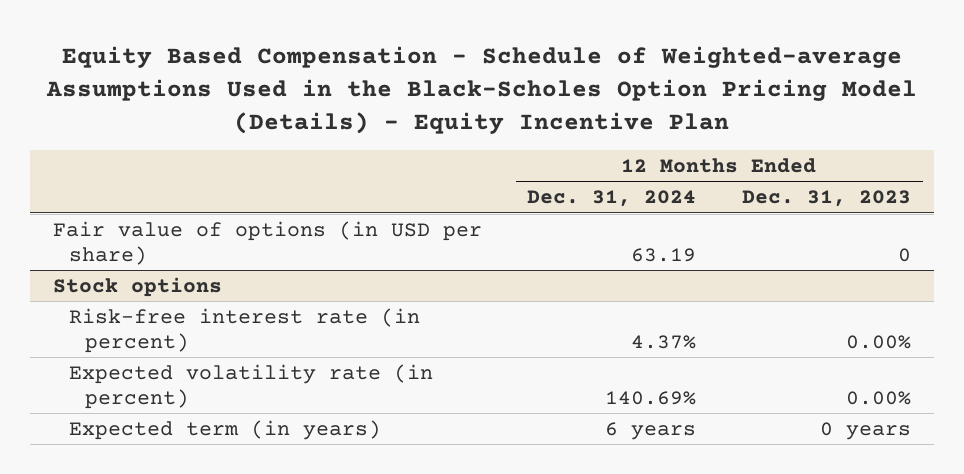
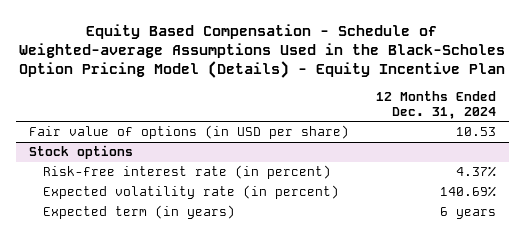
- | 12 Months Ended Dec. 31, 2024 | 12 Months Ended Dec. 31, 2023
+ | 12 Months Ended Dec. 31, 2024
- Fair value of options (in USD per share) | 63.19 | 0
+ Fair value of options (in USD per share) | 10.53

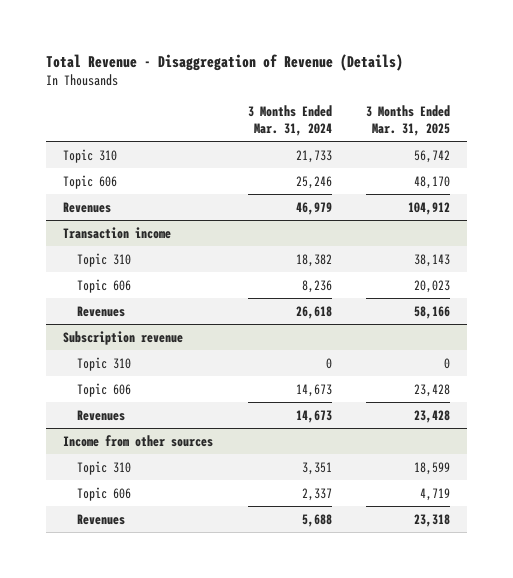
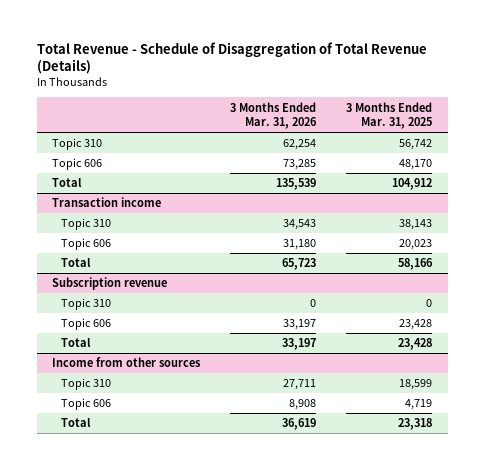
- Total Revenue - Disaggregation of Revenue (Details)
+ Total Revenue - Schedule of Disaggregation of Total Revenue (Details)
- | 3 Months Ended Mar. 31, 2024 | 3 Months Ended Mar. 31, 2025
+ | 3 Months Ended Mar. 31, 2026 | 3 Months Ended Mar. 31, 2025
- Revenues | 46,979 | 104,912
+ Total | 135,539 | 104,912
@ Transaction income
- Revenues | 26,618 | 58,166
+ Total | 65,723 | 58,166
@ Subscription revenue
- Revenues | 14,673 | 23,428
+ Total | 33,197 | 23,428
@ Income from other sources
- Revenues | 5,688 | 23,318
+ Total | 36,619 | 23,318

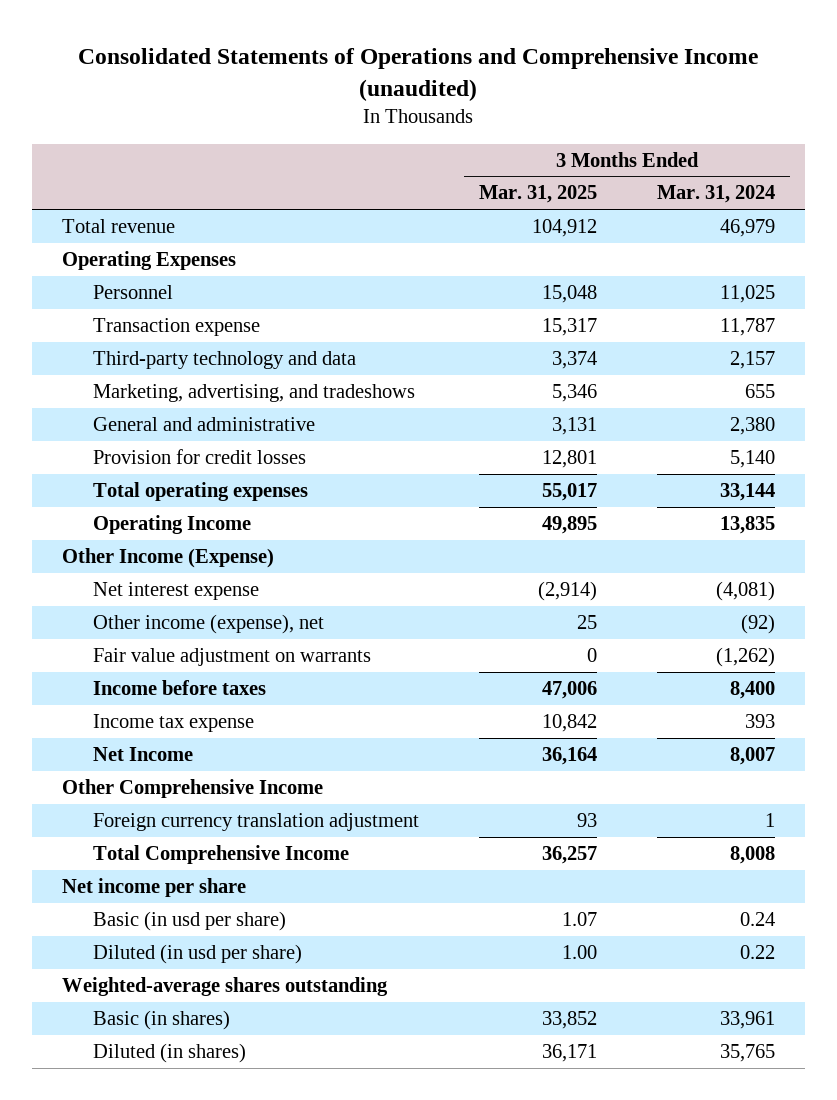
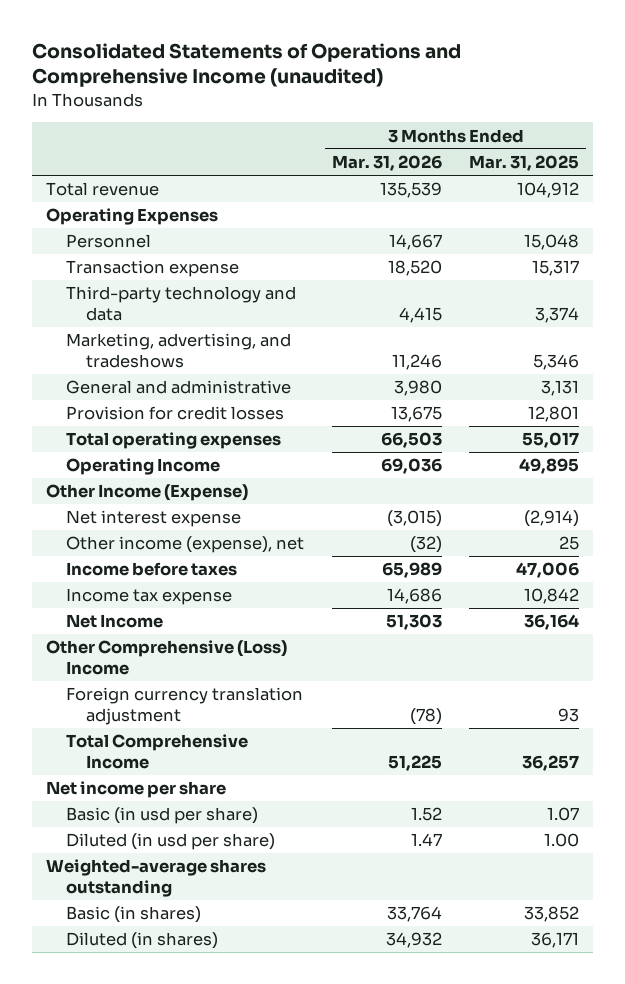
- | 3 Months Ended Mar. 31, 2025 | 3 Months Ended Mar. 31, 2024
+ | 3 Months Ended Mar. 31, 2026 | 3 Months Ended Mar. 31, 2025
- Fair value adjustment on warrants | 0 | (1,262)
- Other Comprehensive Income
+ Other Comprehensive (Loss) Income

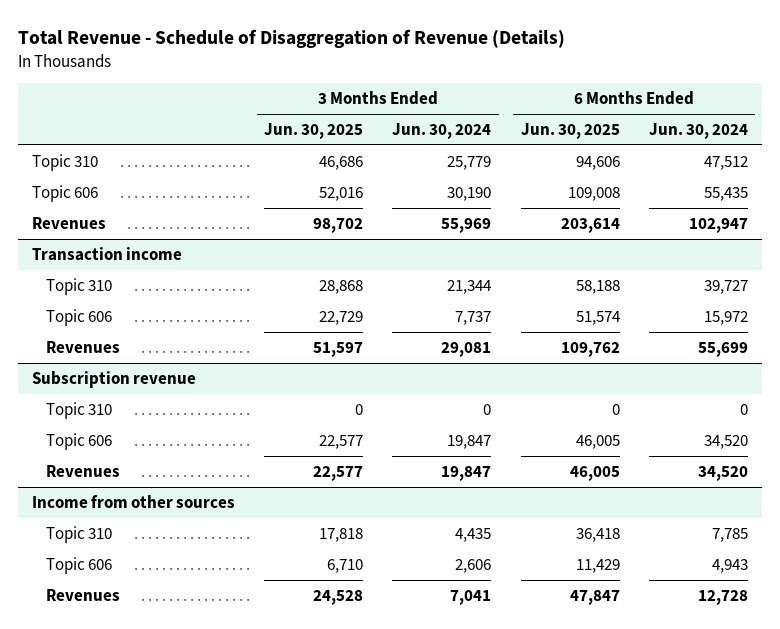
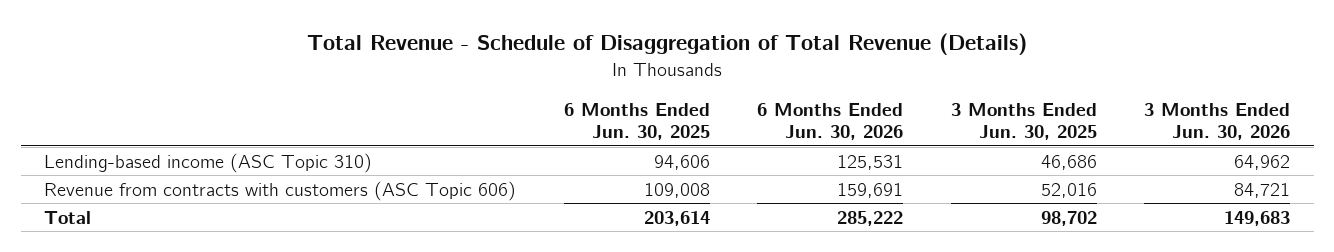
- Total Revenue - Schedule of Disaggregation of Revenue (Details)
+ Total Revenue - Schedule of Disaggregation of Total Revenue (Details)
- | 3 Months Ended Jun. 30, 2025 | 3 Months Ended Jun. 30, 2024 | 6 Months Ended Jun. 30, 2025 | 6 Months Ended Jun. 30, 2024
+ | 6 Months Ended Jun. 30, 2025 | 6 Months Ended Jun. 30, 2026 | 3 Months Ended Jun. 30, 2025 | 3 Months Ended Jun. 30, 2026
- Topic 310 | 46,686 | 25,779 | 94,606 | 47,512
- Topic 606 | 52,016 | 30,190 | 109,008 | 55,435
- Revenues | 98,702 | 55,969 | 203,614 | 102,947
- Transaction income
- Topic 310 | 28,868 | 21,344 | 58,188 | 39,727
- Topic 606 | 22,729 | 7,737 | 51,574 | 15,972
- Revenues | 51,597 | 29,081 | 109,762 | 55,699
- Subscription revenue
- Topic 310 | 0 | 0 | 0 | 0
- Topic 606 | 22,577 | 19,847 | 46,005 | 34,520
- Revenues | 22,577 | 19,847 | 46,005 | 34,520
- Income from other sources
- Topic 310 | 17,818 | 4,435 | 36,418 | 7,785
- Topic 606 | 6,710 | 2,606 | 11,429 | 4,943
- Revenues | 24,528 | 7,041 | 47,847 | 12,728
+ Lending-based income (ASC Topic 310) | 94,606 | 125,531 | 46,686 | 64,962
+ Revenue from contracts with customers (ASC Topic 606) | 109,008 | 159,691 | 52,016 | 84,721
+ Total | 203,614 | 285,222 | 98,702 | 149,683

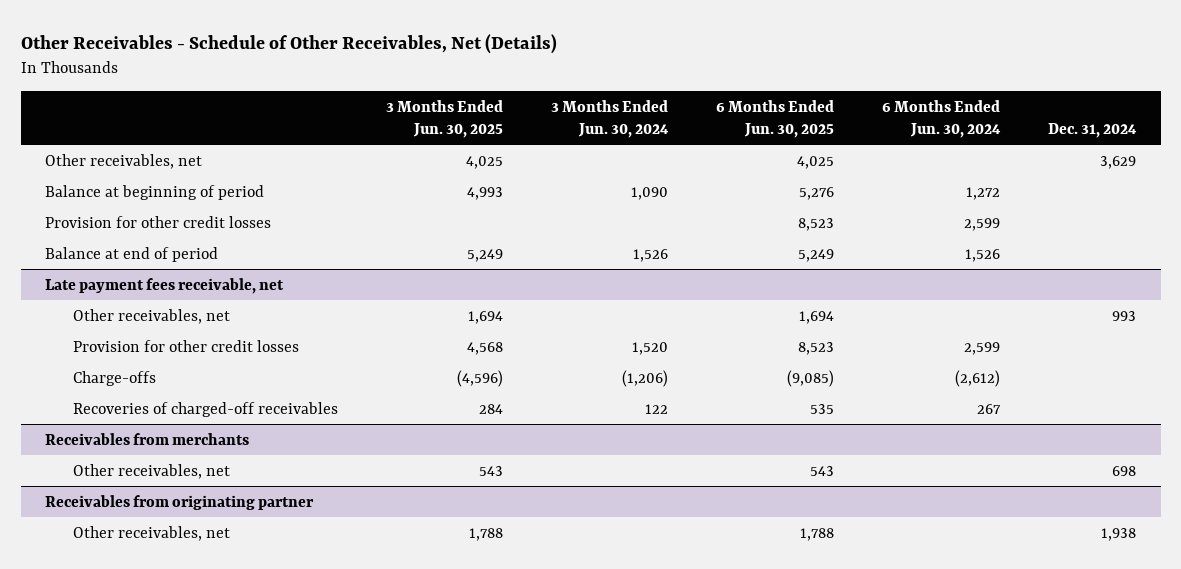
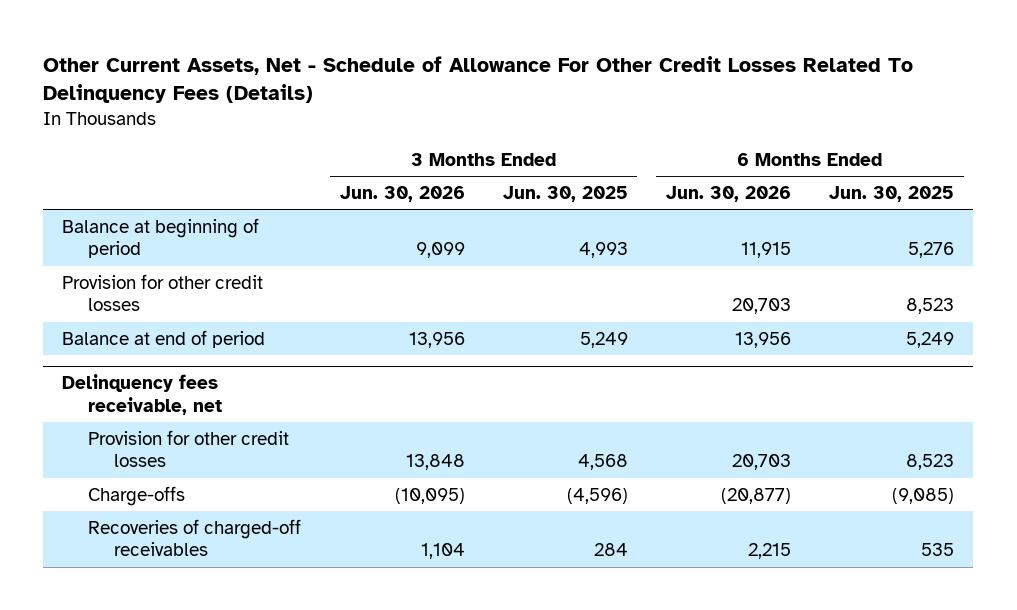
- Other Receivables - Schedule of Other Receivables, Net (Details)
+ Other Current Assets, Net - Schedule of Allowance For Other Credit Losses Related To Delinquency Fees (Details)
- | 3 Months Ended Jun. 30, 2025 | 3 Months Ended Jun. 30, 2024 | 6 Months Ended Jun. 30, 2025 | 6 Months Ended Jun. 30, 2024 | Dec. 31, 2024
+ | 3 Months Ended Jun. 30, 2026 | 3 Months Ended Jun. 30, 2025 | 6 Months Ended Jun. 30, 2026 | 6 Months Ended Jun. 30, 2025
- Other receivables, net | 4,025 | | 4,025 | | 3,629
- Late payment fees receivable, net
- Other receivables, net | 1,694 | | 1,694 | | 993
+ Delinquency fees receivable, net
- Receivables from merchants
- Other receivables, net | 543 | | 543 | | 698
- Receivables from originating partner
- Other receivables, net | 1,788 | | 1,788 | | 1,938

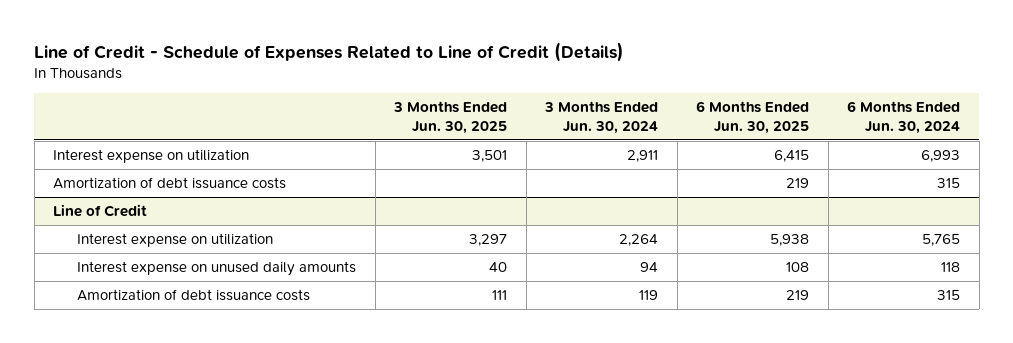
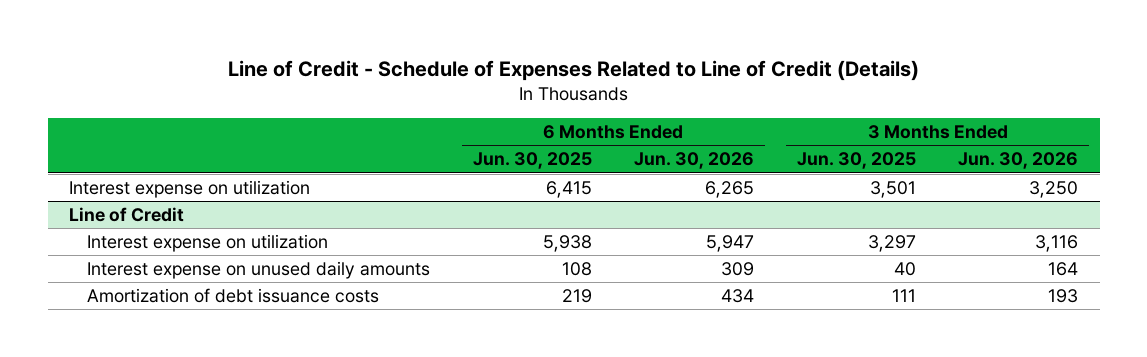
- | 3 Months Ended Jun. 30, 2025 | 3 Months Ended Jun. 30, 2024 | 6 Months Ended Jun. 30, 2025 | 6 Months Ended Jun. 30, 2024
+ | 6 Months Ended Jun. 30, 2025 | 6 Months Ended Jun. 30, 2026 | 3 Months Ended Jun. 30, 2025 | 3 Months Ended Jun. 30, 2026
- Amortization of debt issuance costs | | | 219 | 315

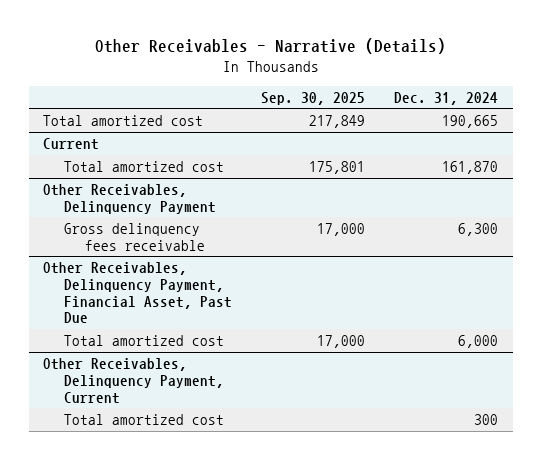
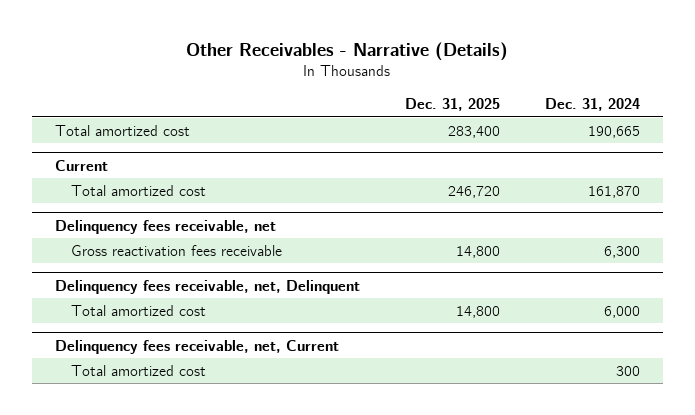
- | Sep. 30, 2025 | Dec. 31, 2024
+ | Dec. 31, 2025 | Dec. 31, 2024
- Other Receivables, Delinquency Payment
- Gross delinquency fees receivable | 17,000 | 6,300
- Other Receivables, Delinquency Payment, Financial Asset, Past Due
+ Delinquency fees receivable, net
+ Gross reactivation fees receivable | 14,800 | 6,300
+ Delinquency fees receivable, net, Delinquent
- Other Receivables, Delinquency Payment, Current
+ Delinquency fees receivable, net, Current

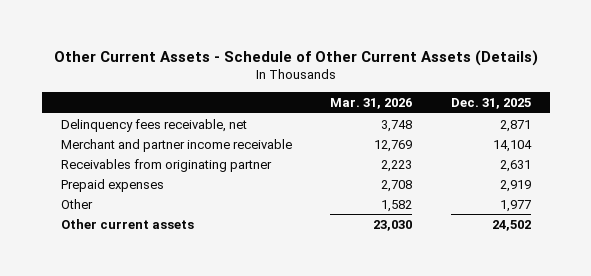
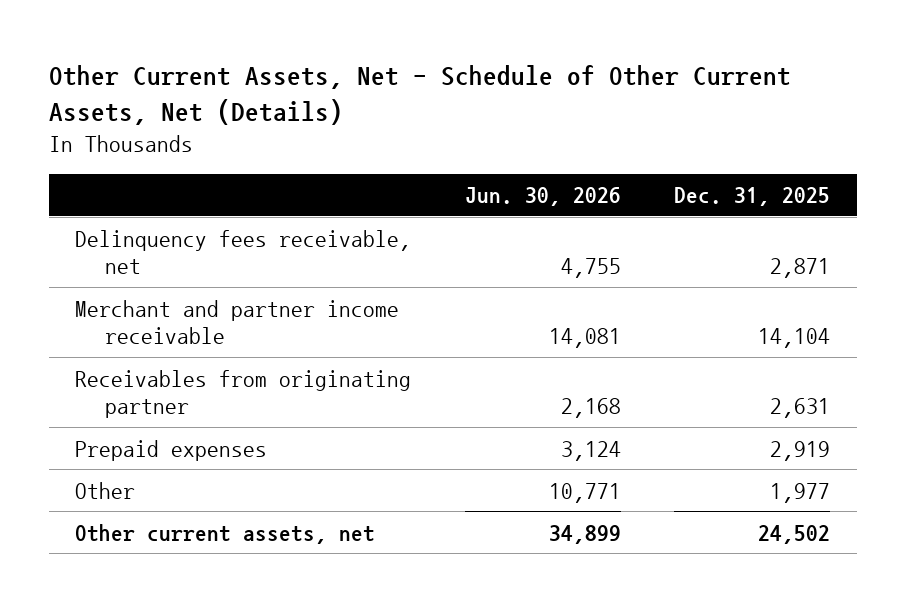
- Other Current Assets - Schedule of Other Current Assets (Details)
+ Other Current Assets, Net - Schedule of Other Current Assets, Net (Details)
- | Mar. 31, 2026 | Dec. 31, 2025
+ | Jun. 30, 2026 | Dec. 31, 2025
- Other current assets | 23,030 | 24,502
+ Other current assets, net | 34,899 | 24,502

